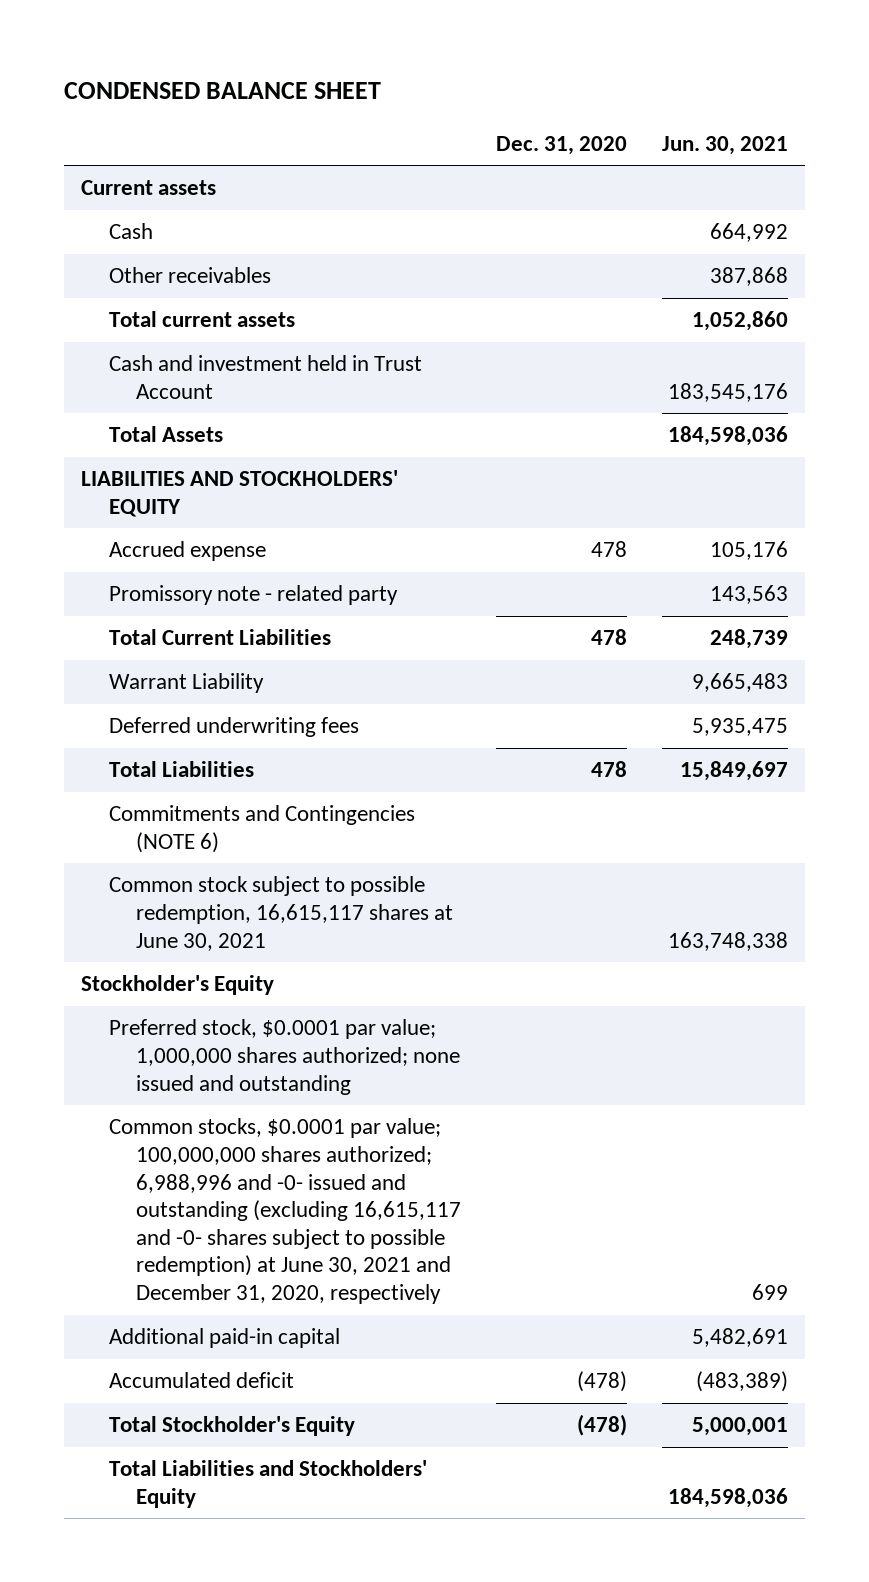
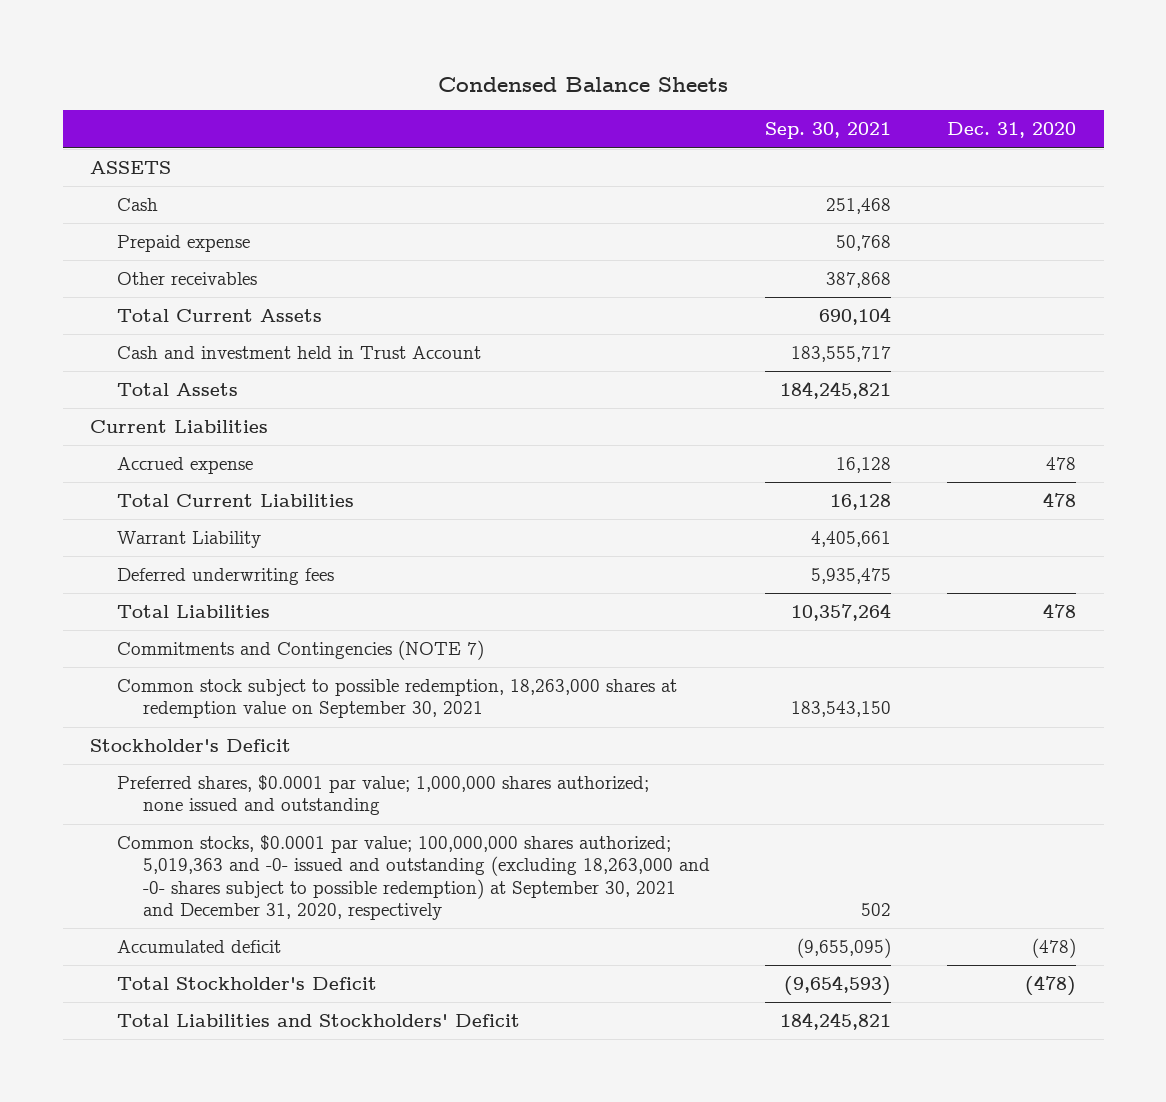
- CONDENSED BALANCE SHEET
+ Condensed Balance Sheets
- | Dec. 31, 2020 | Jun. 30, 2021
+ | Sep. 30, 2021 | Dec. 31, 2020
- Current assets
+ ASSETS
+ Prepaid expense | 50,768 |
- Total current assets | | 1,052,860
+ Total Current Assets | 690,104 |
- LIABILITIES AND STOCKHOLDERS' EQUITY
+ Current Liabilities
- Promissory note - related party | | 143,563
- Commitments and Contingencies (NOTE 6)
- Common stock subject to possible redemption, 16,615,117 shares at June 30, 2021 | | 163,748,338
- Stockholder's Equity
- Preferred stock, $0.0001 par value; 1,000,000 shares authorized; none issued and outstanding
- Common stocks, $0.0001 par value; 100,000,000 shares authorized; 6,988,996 and -0- issued and outstanding (excluding 16,615,117 and -0- shares subject to possible redemption) at June 30, 2021 and December 31, 2020, respectively | | 699
- Additional paid-in capital | | 5,482,691
+ Commitments and Contingencies (NOTE 7)
+ Common stock subject to possible redemption, 18,263,000 shares at redemption value on September 30, 2021 | 183,543,150 |
+ Stockholder's Deficit
+ Preferred shares, $0.0001 par value; 1,000,000 shares authorized; none issued and outstanding
+ Common stocks, $0.0001 par value; 100,000,000 shares authorized; 5,019,363 and -0- issued and outstanding (excluding 18,263,000 and -0- shares subject to possible redemption) at September 30, 2021 and December 31, 2020, respectively | 502 |
- Total Stockholder's Equity | (478) | 5,000,001
- Total Liabilities and Stockholders' Equity | | 184,598,036
+ Total Stockholder's Deficit | (9,654,593) | (478)
+ Total Liabilities and Stockholders' Deficit | 184,245,821 |

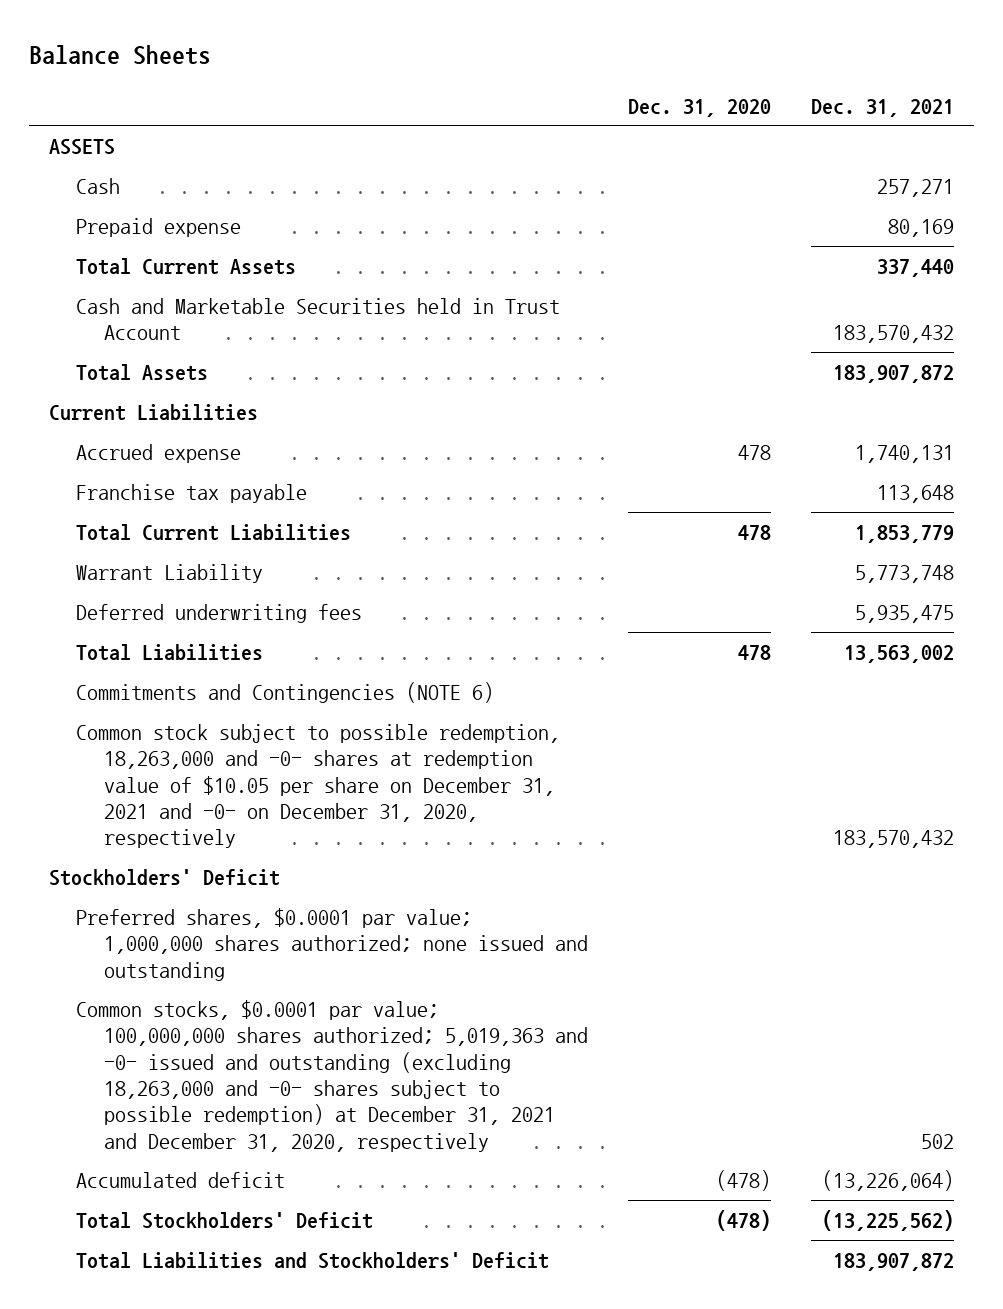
- Condensed Balance Sheets
+ Balance Sheets
- | Sep. 30, 2021 | Dec. 31, 2020
+ | Dec. 31, 2020 | Dec. 31, 2021
- Other receivables | 387,868 |
- Cash and investment held in Trust Account | 183,555,717 |
+ Cash and Marketable Securities held in Trust Account | | 183,570,432
+ Franchise tax payable | | 113,648
- Commitments and Contingencies (NOTE 7)
- Common stock subject to possible redemption, 18,263,000 shares at redemption value on September 30, 2021 | 183,543,150 |
- Stockholder's Deficit
+ Commitments and Contingencies (NOTE 6)
+ Common stock subject to possible redemption, 18,263,000 and -0- shares at redemption value of $10.05 per share on December 31, 2021 and -0- on December 31, 2020, respectively | | 183,570,432
+ Stockholders' Deficit
- Common stocks, $0.0001 par value; 100,000,000 shares authorized; 5,019,363 and -0- issued and outstanding (excluding 18,263,000 and -0- shares subject to possible redemption) at September 30, 2021 and December 31, 2020, respectively | 502 |
+ Common stocks, $0.0001 par value; 100,000,000 shares authorized; 5,019,363 and -0- issued and outstanding (excluding 18,263,000 and -0- shares subject to possible redemption) at December 31, 2021 and December 31, 2020, respectively | | 502
- Total Stockholder's Deficit | (9,654,593) | (478)
+ Total Stockholders' Deficit | (478) | (13,225,562)

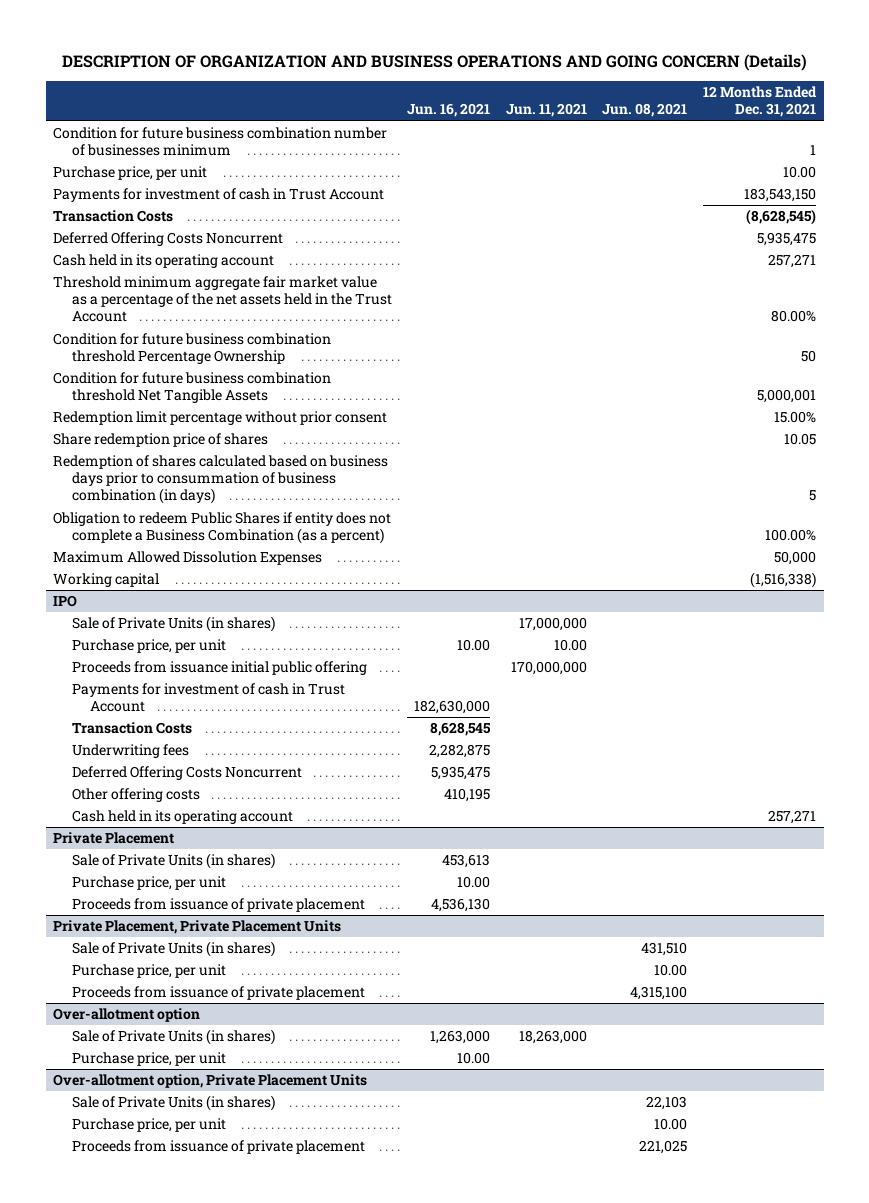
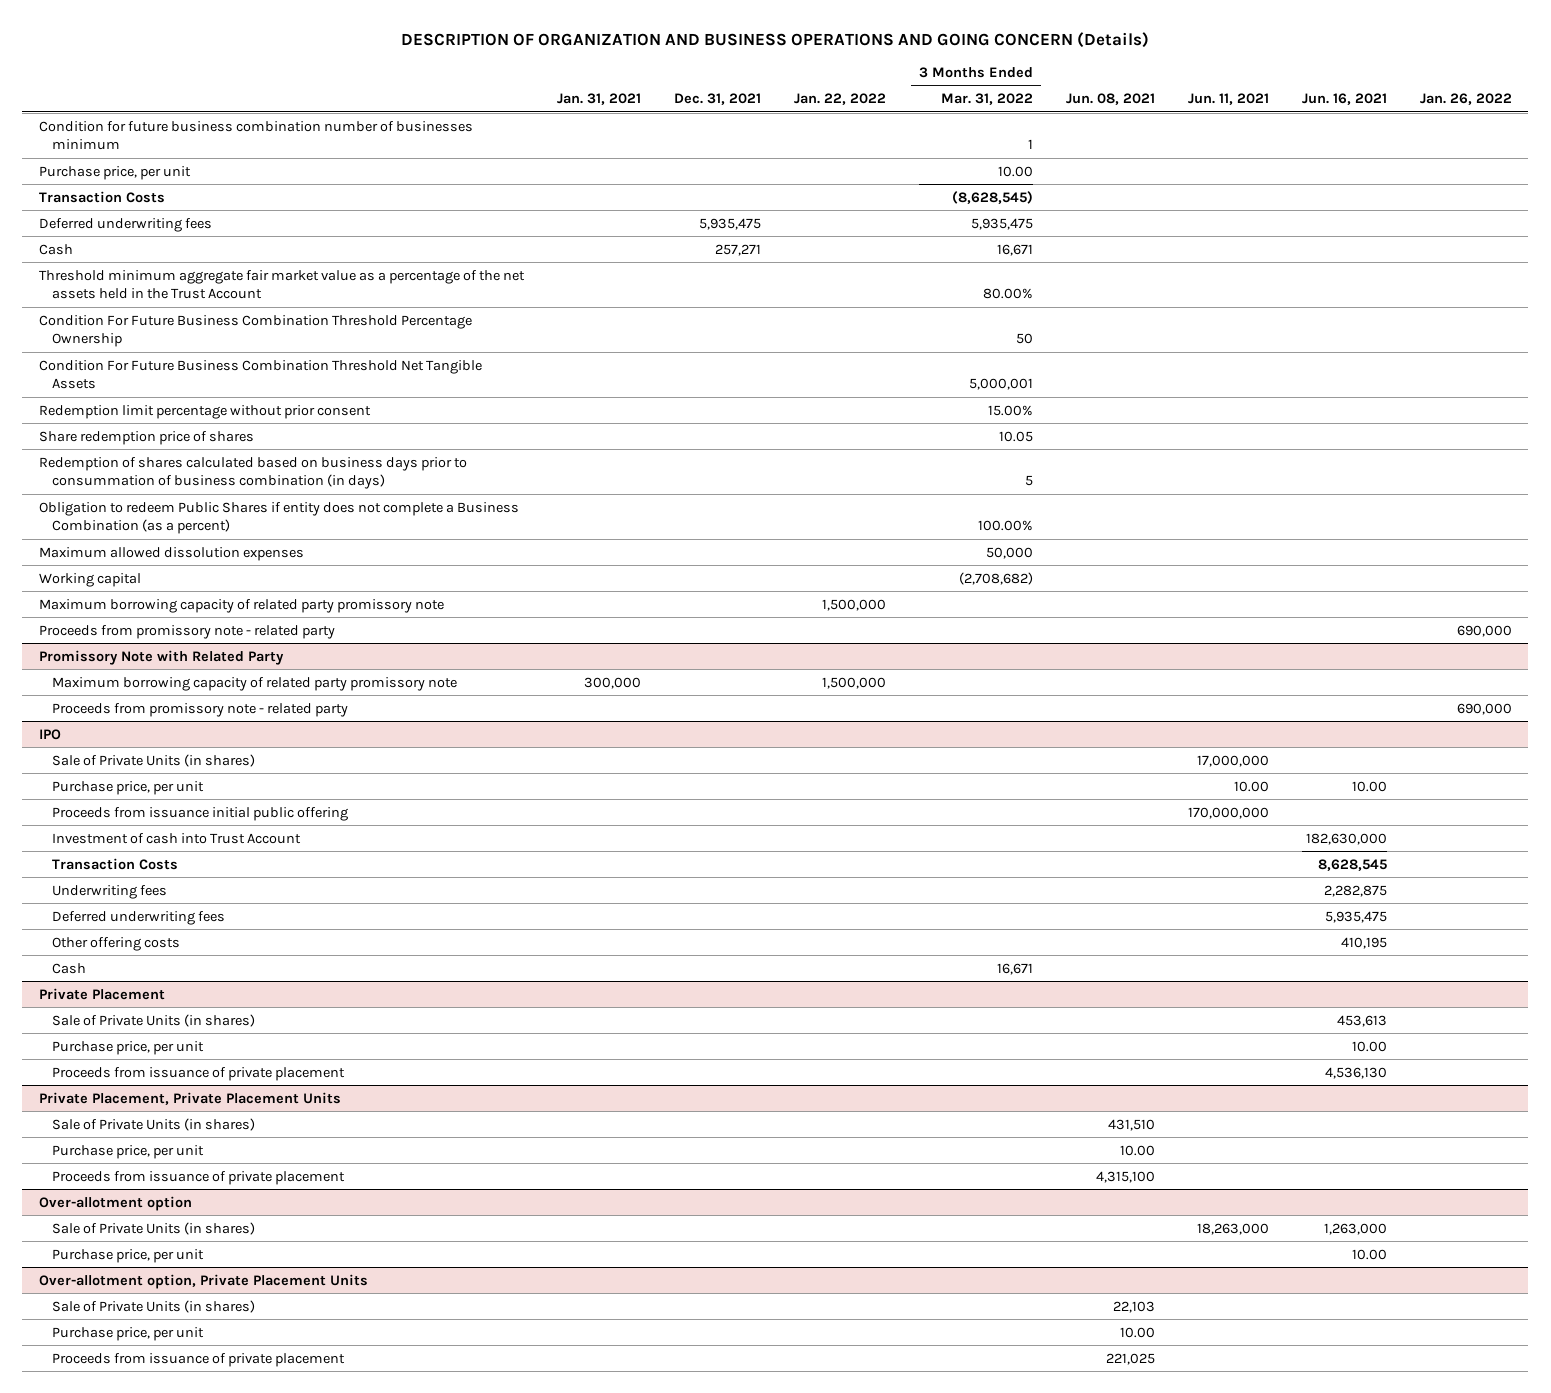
- | Jun. 16, 2021 | Jun. 11, 2021 | Jun. 08, 2021 | 12 Months Ended Dec. 31, 2021
+ | Jan. 31, 2021 | Dec. 31, 2021 | Jan. 22, 2022 | 3 Months Ended Mar. 31, 2022 | Jun. 08, 2021 | Jun. 11, 2021 | Jun. 16, 2021 | Jan. 26, 2022
- Payments for investment of cash in Trust Account | | | | 183,543,150
- Deferred Offering Costs Noncurrent | | | | 5,935,475
- Cash held in its operating account | | | | 257,271
+ Deferred underwriting fees | | 5,935,475 | | 5,935,475 | | | |
+ Cash | | 257,271 | | 16,671 | | | |
- Condition for future business combination threshold Percentage Ownership | | | | 50
- Condition for future business combination threshold Net Tangible Assets | | | | 5,000,001
+ Condition For Future Business Combination Threshold Percentage Ownership | | | | 50 | | | |
+ Condition For Future Business Combination Threshold Net Tangible Assets | | | | 5,000,001 | | | |
- Maximum Allowed Dissolution Expenses | | | | 50,000
+ Maximum allowed dissolution expenses | | | | 50,000 | | | |
+ Maximum borrowing capacity of related party promissory note | | | 1,500,000 | | | | |
+ Proceeds from promissory note - related party | | | | | | | | 690,000
+ Promissory Note with Related Party
+ Maximum borrowing capacity of related party promissory note | 300,000 | | 1,500,000 | | | | |
+ Proceeds from promissory note - related party | | | | | | | | 690,000
@ IPO
- Payments for investment of cash in Trust Account | 182,630,000 | | |
+ Investment of cash into Trust Account | | | | | | | 182,630,000 |
- Deferred Offering Costs Noncurrent | 5,935,475 | | |
+ Deferred underwriting fees | | | | | | | 5,935,475 |
- Cash held in its operating account | | | | 257,271
+ Cash | | | | 16,671 | | | |

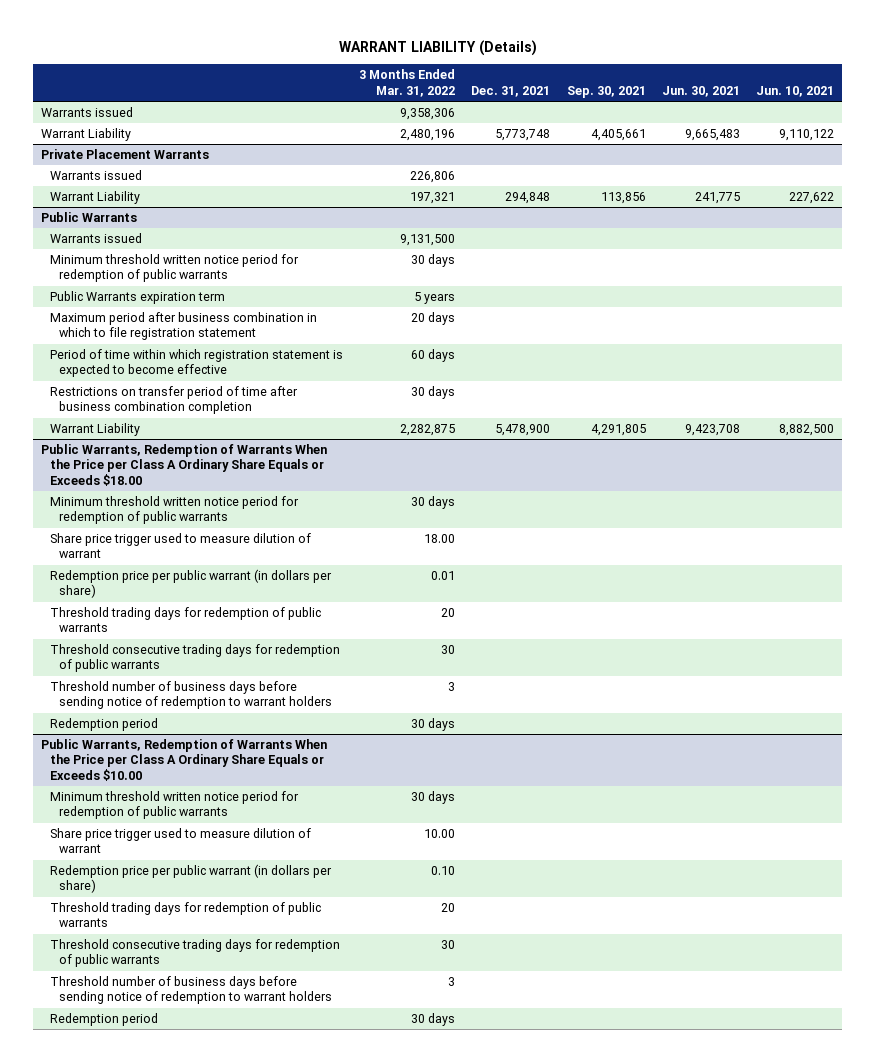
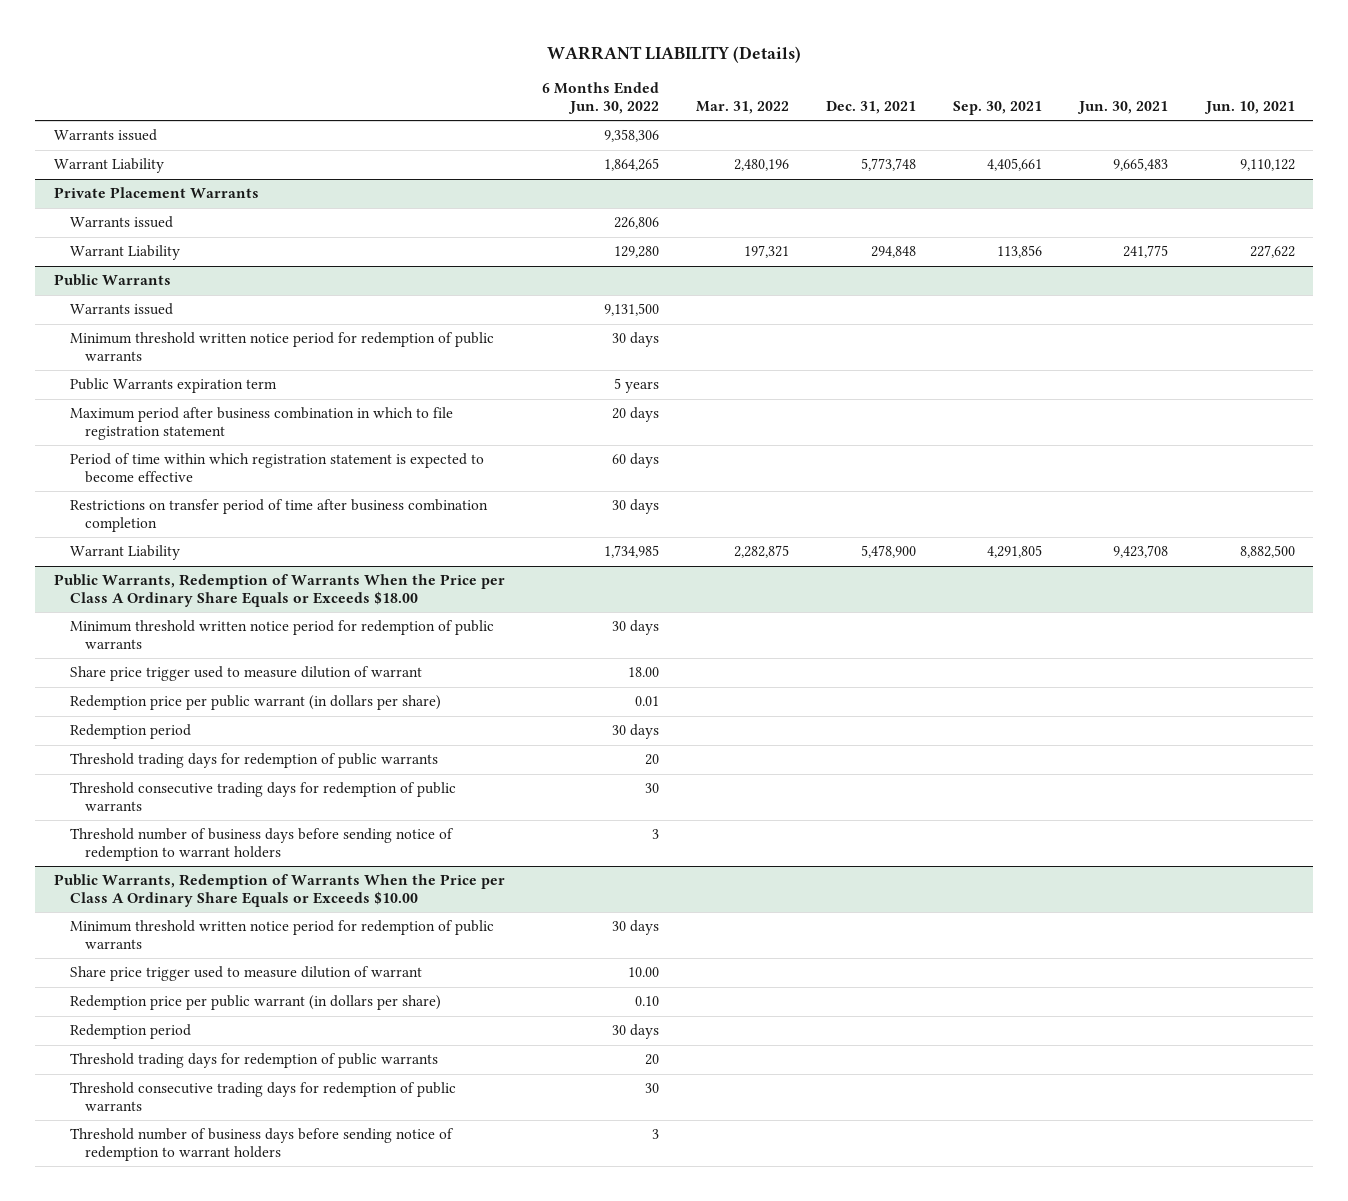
- | 3 Months Ended Mar. 31, 2022 | Dec. 31, 2021 | Sep. 30, 2021 | Jun. 30, 2021 | Jun. 10, 2021
+ | 6 Months Ended Jun. 30, 2022 | Mar. 31, 2022 | Dec. 31, 2021 | Sep. 30, 2021 | Jun. 30, 2021 | Jun. 10, 2021
@ Public Warrants, Redemption of Warrants When the Price per Class A Ordinary Share Equals or Exceeds $18.00
moved up: Redemption period | 30 days | | | | |
@ Public Warrants, Redemption of Warrants When the Price per Class A Ordinary Share Equals or Exceeds $10.00
moved up: Redemption period | 30 days | | | | |

